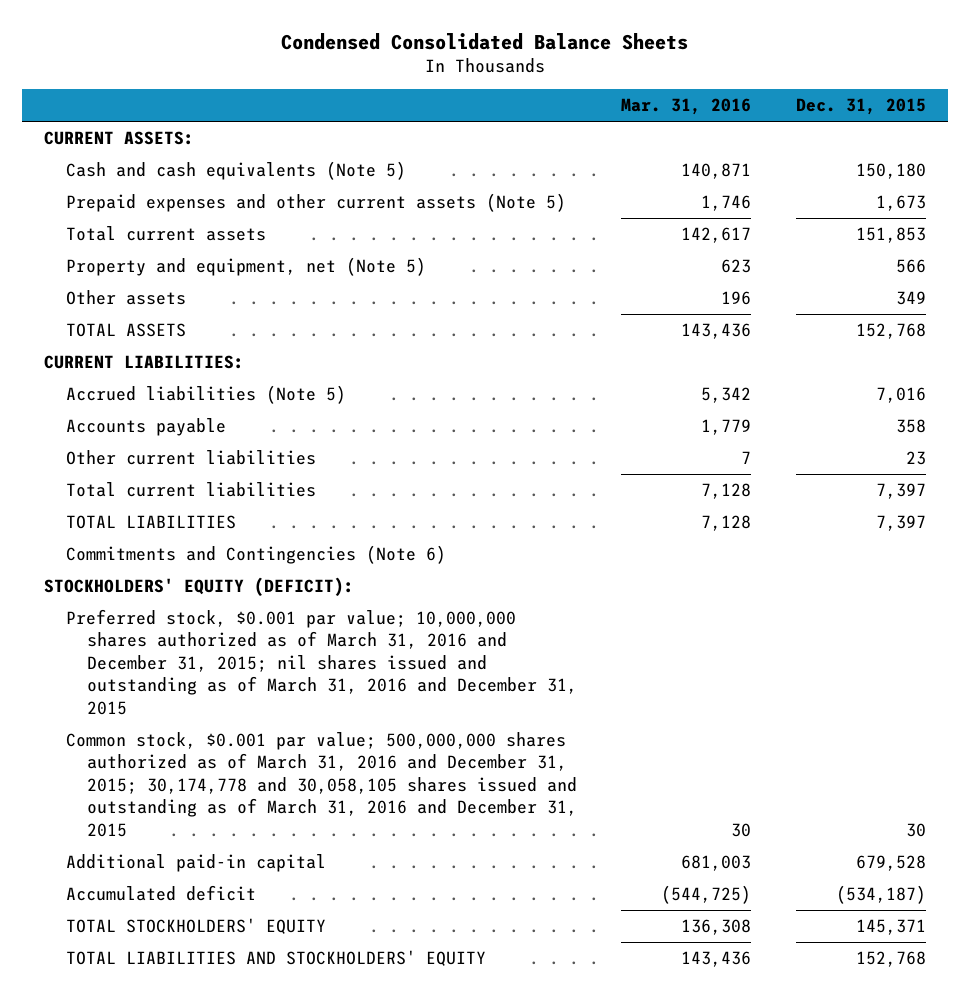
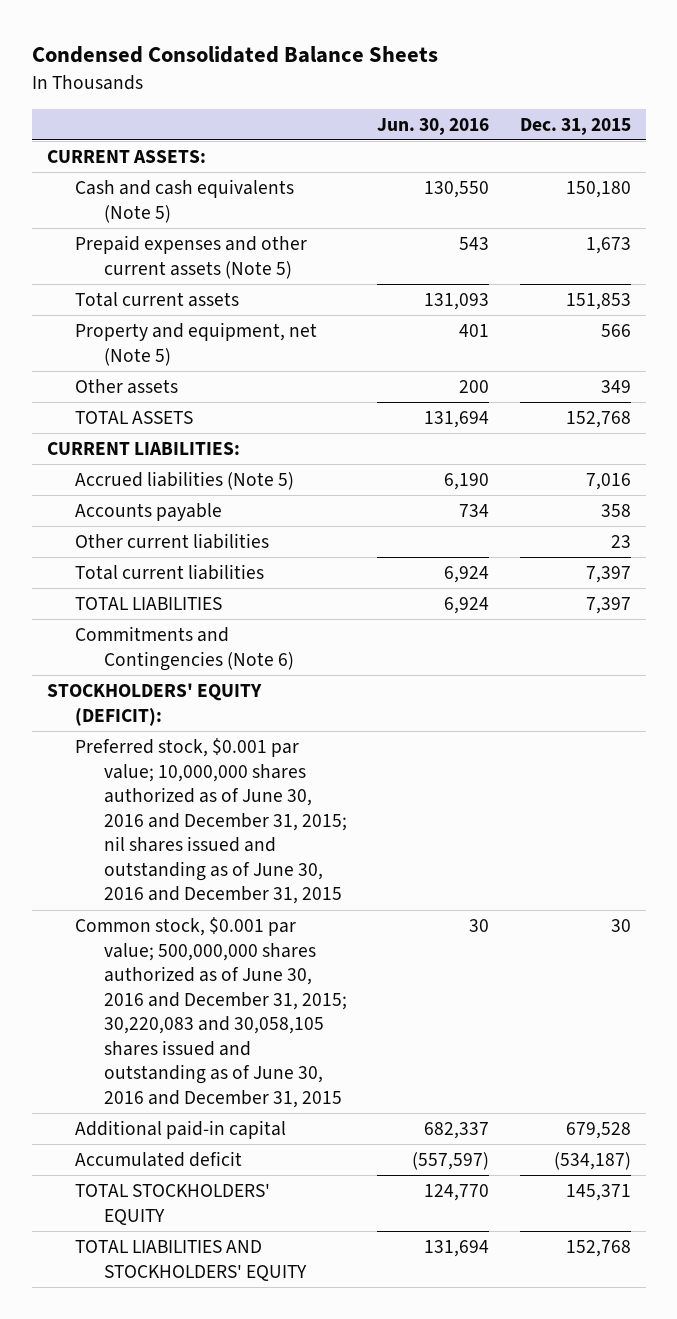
- | Mar. 31, 2016 | Dec. 31, 2015
+ | Jun. 30, 2016 | Dec. 31, 2015
- Preferred stock, $0.001 par value; 10,000,000 shares authorized as of March 31, 2016 and December 31, 2015; nil shares issued and outstanding as of March 31, 2016 and December 31, 2015
- Common stock, $0.001 par value; 500,000,000 shares authorized as of March 31, 2016 and December 31, 2015; 30,174,778 and 30,058,105 shares issued and outstanding as of March 31, 2016 and December 31, 2015 | 30 | 30
+ Preferred stock, $0.001 par value; 10,000,000 shares authorized as of June 30, 2016 and December 31, 2015; nil shares issued and outstanding as of June 30, 2016 and December 31, 2015
+ Common stock, $0.001 par value; 500,000,000 shares authorized as of June 30, 2016 and December 31, 2015; 30,220,083 and 30,058,105 shares issued and outstanding as of June 30, 2016 and December 31, 2015 | 30 | 30

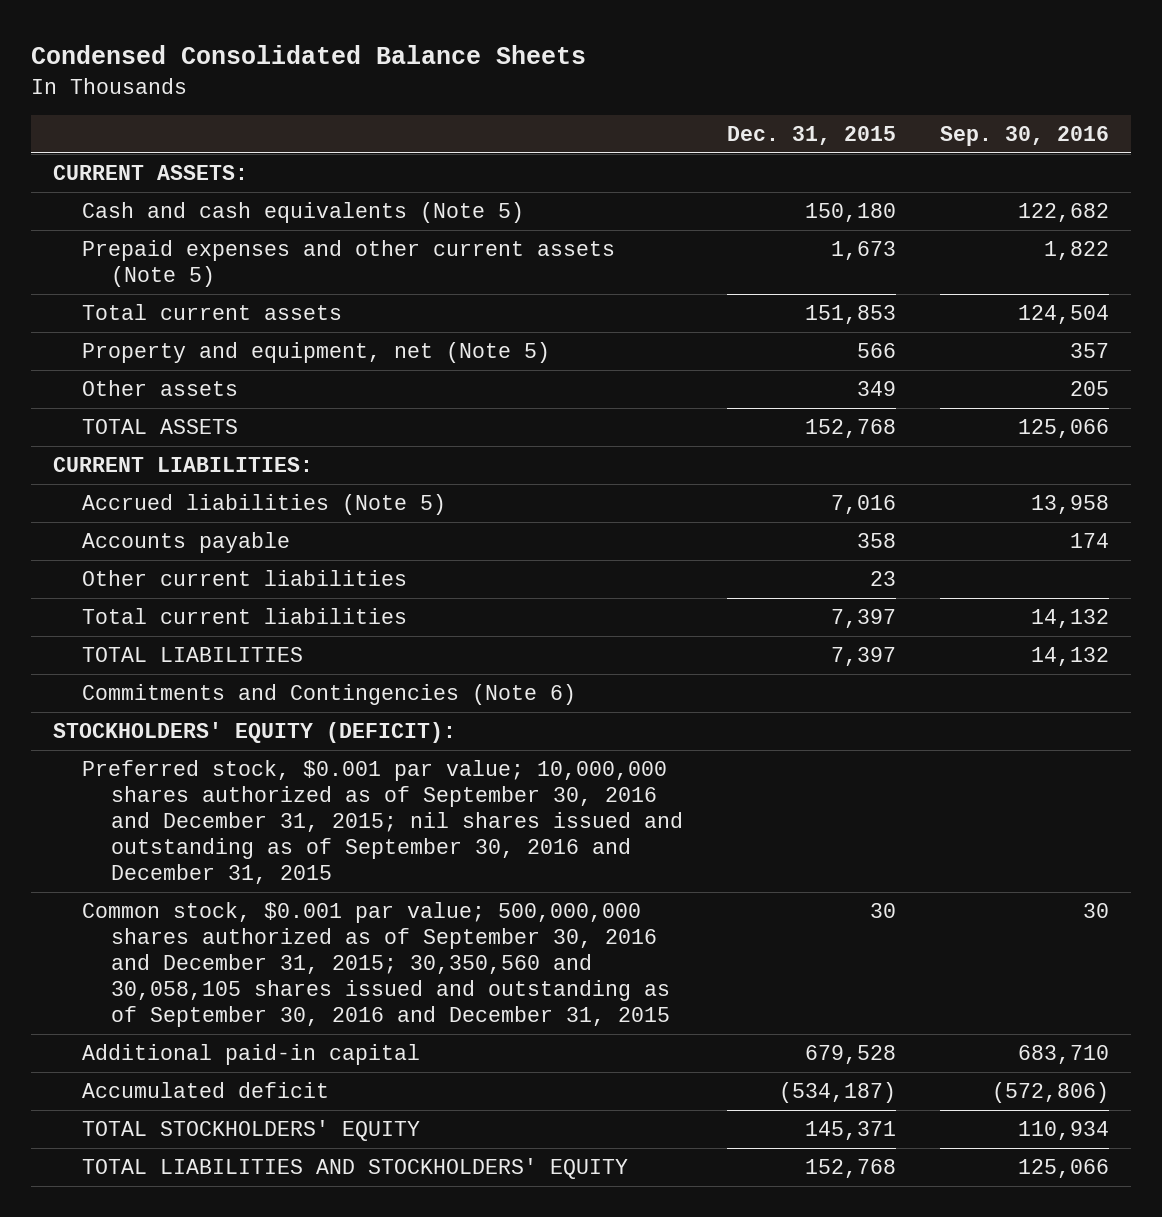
- | Jun. 30, 2016 | Dec. 31, 2015
+ | Dec. 31, 2015 | Sep. 30, 2016
- Preferred stock, $0.001 par value; 10,000,000 shares authorized as of June 30, 2016 and December 31, 2015; nil shares issued and outstanding as of June 30, 2016 and December 31, 2015
- Common stock, $0.001 par value; 500,000,000 shares authorized as of June 30, 2016 and December 31, 2015; 30,220,083 and 30,058,105 shares issued and outstanding as of June 30, 2016 and December 31, 2015 | 30 | 30
+ Preferred stock, $0.001 par value; 10,000,000 shares authorized as of September 30, 2016 and December 31, 2015; nil shares issued and outstanding as of September 30, 2016 and December 31, 2015
+ Common stock, $0.001 par value; 500,000,000 shares authorized as of September 30, 2016 and December 31, 2015; 30,350,560 and 30,058,105 shares issued and outstanding as of September 30, 2016 and December 31, 2015 | 30 | 30

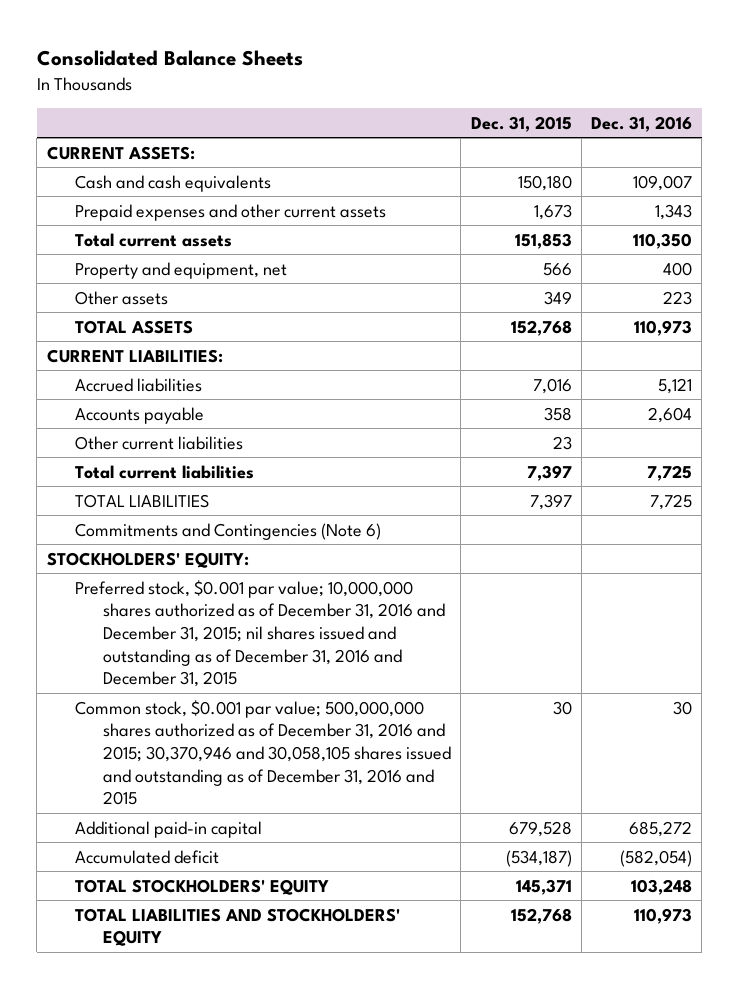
- Condensed Consolidated Balance Sheets
+ Consolidated Balance Sheets
- | Dec. 31, 2015 | Sep. 30, 2016
+ | Dec. 31, 2015 | Dec. 31, 2016
- Cash and cash equivalents (Note 5) | 150,180 | 122,682
- Prepaid expenses and other current assets (Note 5) | 1,673 | 1,822
+ Cash and cash equivalents | 150,180 | 109,007
+ Prepaid expenses and other current assets | 1,673 | 1,343
- Property and equipment, net (Note 5) | 566 | 357
+ Property and equipment, net | 566 | 400
- Accrued liabilities (Note 5) | 7,016 | 13,958
+ Accrued liabilities | 7,016 | 5,121
- STOCKHOLDERS' EQUITY (DEFICIT):
- Preferred stock, $0.001 par value; 10,000,000 shares authorized as of September 30, 2016 and December 31, 2015; nil shares issued and outstanding as of September 30, 2016 and December 31, 2015
- Common stock, $0.001 par value; 500,000,000 shares authorized as of September 30, 2016 and December 31, 2015; 30,350,560 and 30,058,105 shares issued and outstanding as of September 30, 2016 and December 31, 2015 | 30 | 30
+ STOCKHOLDERS' EQUITY:
+ Preferred stock, $0.001 par value; 10,000,000 shares authorized as of December 31, 2016 and December 31, 2015; nil shares issued and outstanding as of December 31, 2016 and December 31, 2015
+ Common stock, $0.001 par value; 500,000,000 shares authorized as of December 31, 2016 and 2015; 30,370,946 and 30,058,105 shares issued and outstanding as of December 31, 2016 and 2015 | 30 | 30

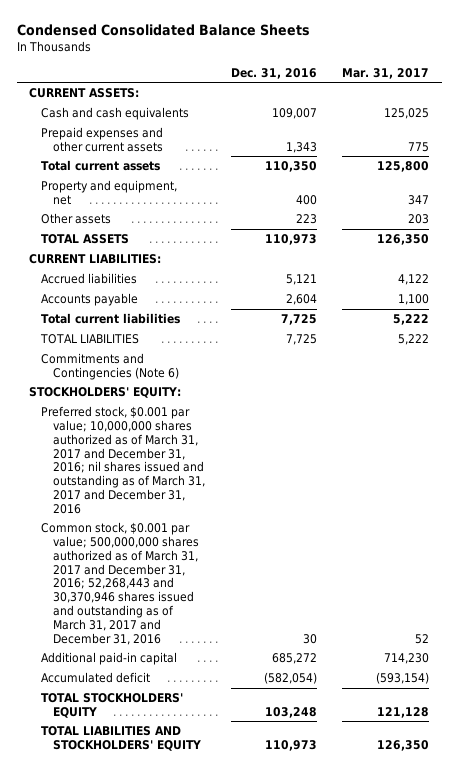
- Consolidated Balance Sheets
+ Condensed Consolidated Balance Sheets
- | Dec. 31, 2015 | Dec. 31, 2016
+ | Dec. 31, 2016 | Mar. 31, 2017
- Other current liabilities | 23 |
- Preferred stock, $0.001 par value; 10,000,000 shares authorized as of December 31, 2016 and December 31, 2015; nil shares issued and outstanding as of December 31, 2016 and December 31, 2015
- Common stock, $0.001 par value; 500,000,000 shares authorized as of December 31, 2016 and 2015; 30,370,946 and 30,058,105 shares issued and outstanding as of December 31, 2016 and 2015 | 30 | 30
+ Preferred stock, $0.001 par value; 10,000,000 shares authorized as of March 31, 2017 and December 31, 2016; nil shares issued and outstanding as of March 31, 2017 and December 31, 2016
+ Common stock, $0.001 par value; 500,000,000 shares authorized as of March 31, 2017 and December 31, 2016; 52,268,443 and 30,370,946 shares issued and outstanding as of March 31, 2017 and December 31, 2016 | 30 | 52

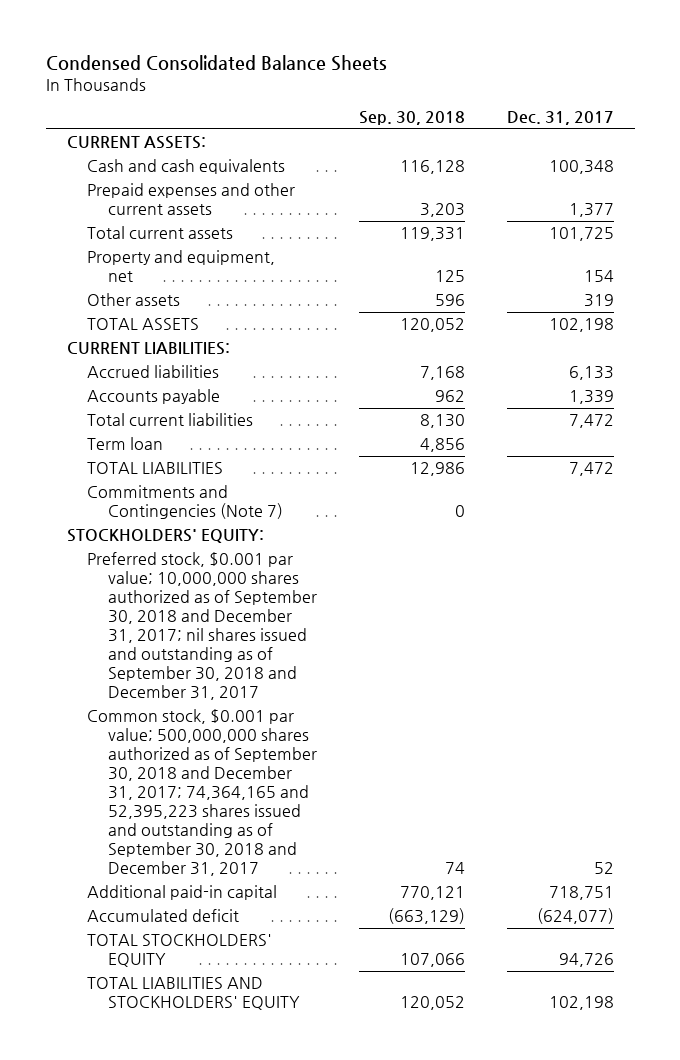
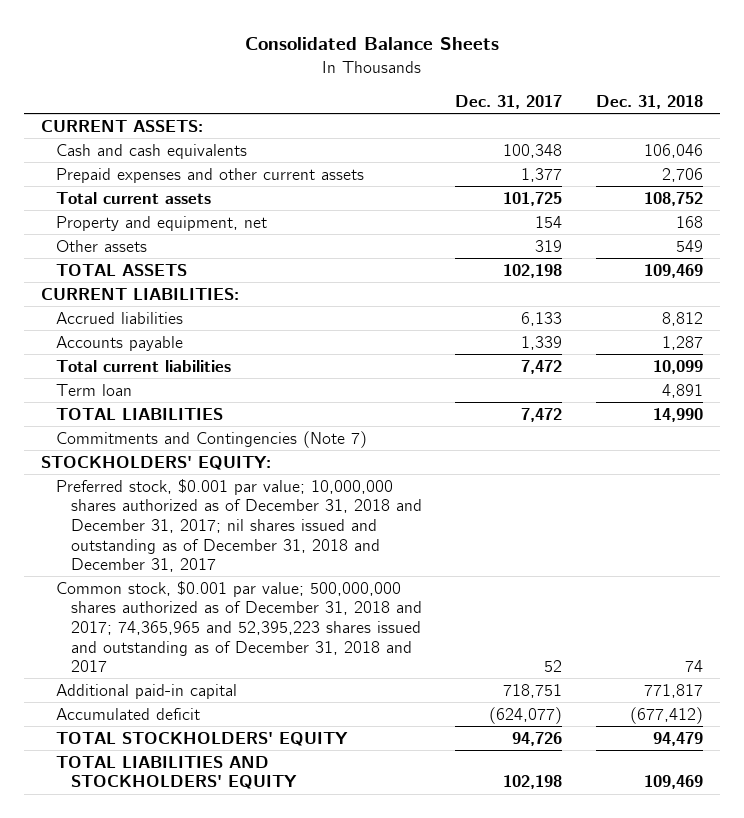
- Condensed Consolidated Balance Sheets
+ Consolidated Balance Sheets
- | Sep. 30, 2018 | Dec. 31, 2017
+ | Dec. 31, 2017 | Dec. 31, 2018
- Preferred stock, $0.001 par value; 10,000,000 shares authorized as of September 30, 2018 and December 31, 2017; nil shares issued and outstanding as of September 30, 2018 and December 31, 2017
- Common stock, $0.001 par value; 500,000,000 shares authorized as of September 30, 2018 and December 31, 2017; 74,364,165 and 52,395,223 shares issued and outstanding as of September 30, 2018 and December 31, 2017 | 74 | 52
+ Preferred stock, $0.001 par value; 10,000,000 shares authorized as of December 31, 2018 and December 31, 2017; nil shares issued and outstanding as of December 31, 2018 and December 31, 2017
+ Common stock, $0.001 par value; 500,000,000 shares authorized as of December 31, 2018 and 2017; 74,365,965 and 52,395,223 shares issued and outstanding as of December 31, 2018 and 2017 | 52 | 74

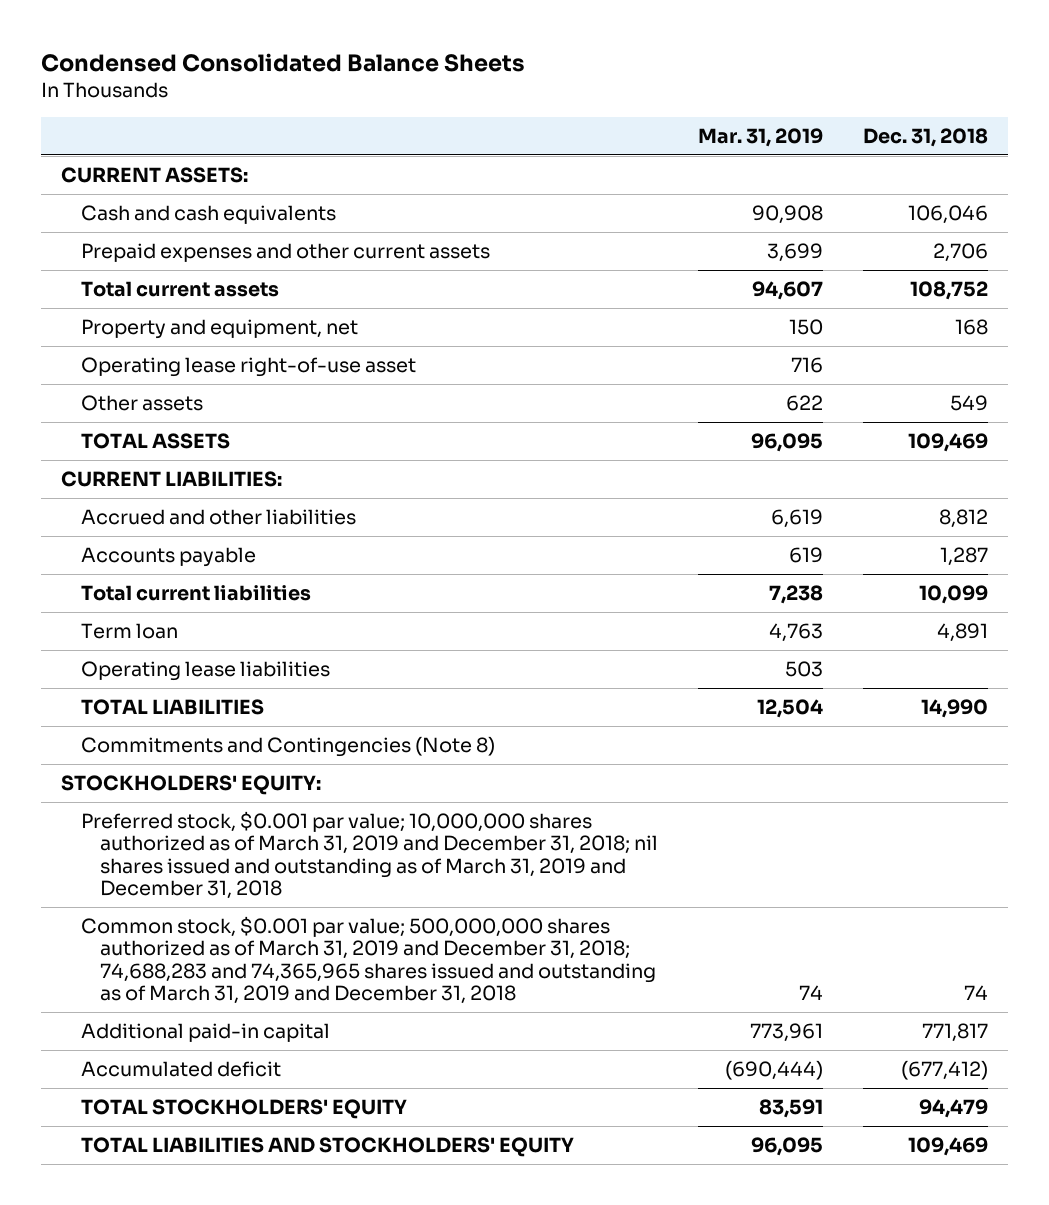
- Consolidated Balance Sheets
+ Condensed Consolidated Balance Sheets
- | Dec. 31, 2017 | Dec. 31, 2018
+ | Mar. 31, 2019 | Dec. 31, 2018
+ Operating lease right-of-use asset | 716 |
- Accrued liabilities | 6,133 | 8,812
+ Accrued and other liabilities | 6,619 | 8,812
+ Operating lease liabilities | 503 |
- Commitments and Contingencies (Note 7)
+ Commitments and Contingencies (Note 8)
- Preferred stock, $0.001 par value; 10,000,000 shares authorized as of December 31, 2018 and December 31, 2017; nil shares issued and outstanding as of December 31, 2018 and December 31, 2017
- Common stock, $0.001 par value; 500,000,000 shares authorized as of December 31, 2018 and 2017; 74,365,965 and 52,395,223 shares issued and outstanding as of December 31, 2018 and 2017 | 52 | 74
+ Preferred stock, $0.001 par value; 10,000,000 shares authorized as of March 31, 2019 and December 31, 2018; nil shares issued and outstanding as of March 31, 2019 and December 31, 2018
+ Common stock, $0.001 par value; 500,000,000 shares authorized as of March 31, 2019 and December 31, 2018; 74,688,283 and 74,365,965 shares issued and outstanding as of March 31, 2019 and December 31, 2018 | 74 | 74

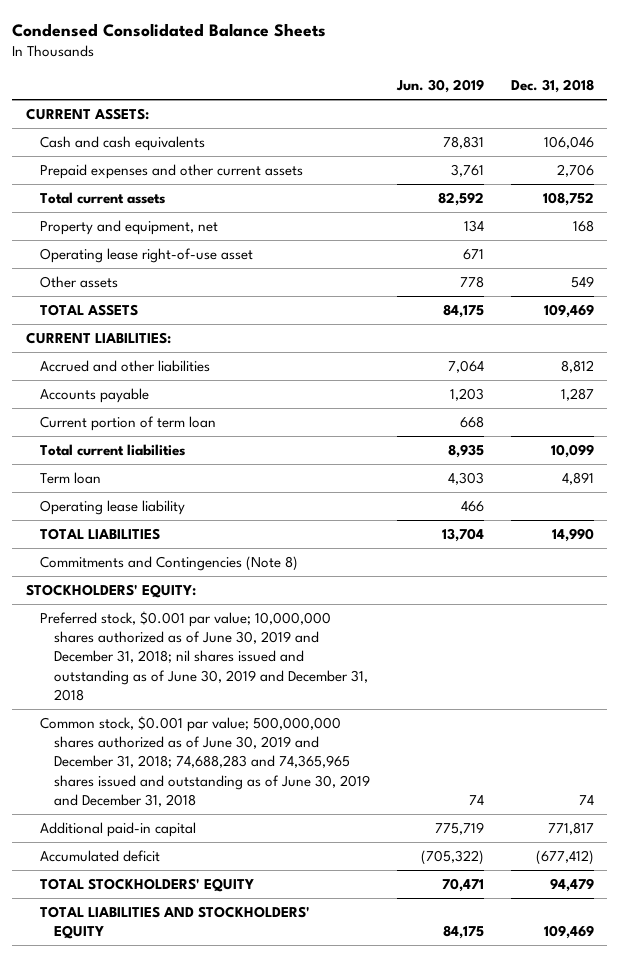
- | Mar. 31, 2019 | Dec. 31, 2018
+ | Jun. 30, 2019 | Dec. 31, 2018
+ Current portion of term loan | 668 |
- Operating lease liabilities | 503 |
+ Operating lease liability | 466 |
- Preferred stock, $0.001 par value; 10,000,000 shares authorized as of March 31, 2019 and December 31, 2018; nil shares issued and outstanding as of March 31, 2019 and December 31, 2018
- Common stock, $0.001 par value; 500,000,000 shares authorized as of March 31, 2019 and December 31, 2018; 74,688,283 and 74,365,965 shares issued and outstanding as of March 31, 2019 and December 31, 2018 | 74 | 74
+ Preferred stock, $0.001 par value; 10,000,000 shares authorized as of June 30, 2019 and December 31, 2018; nil shares issued and outstanding as of June 30, 2019 and December 31, 2018
+ Common stock, $0.001 par value; 500,000,000 shares authorized as of June 30, 2019 and December 31, 2018; 74,688,283 and 74,365,965 shares issued and outstanding as of June 30, 2019 and December 31, 2018 | 74 | 74

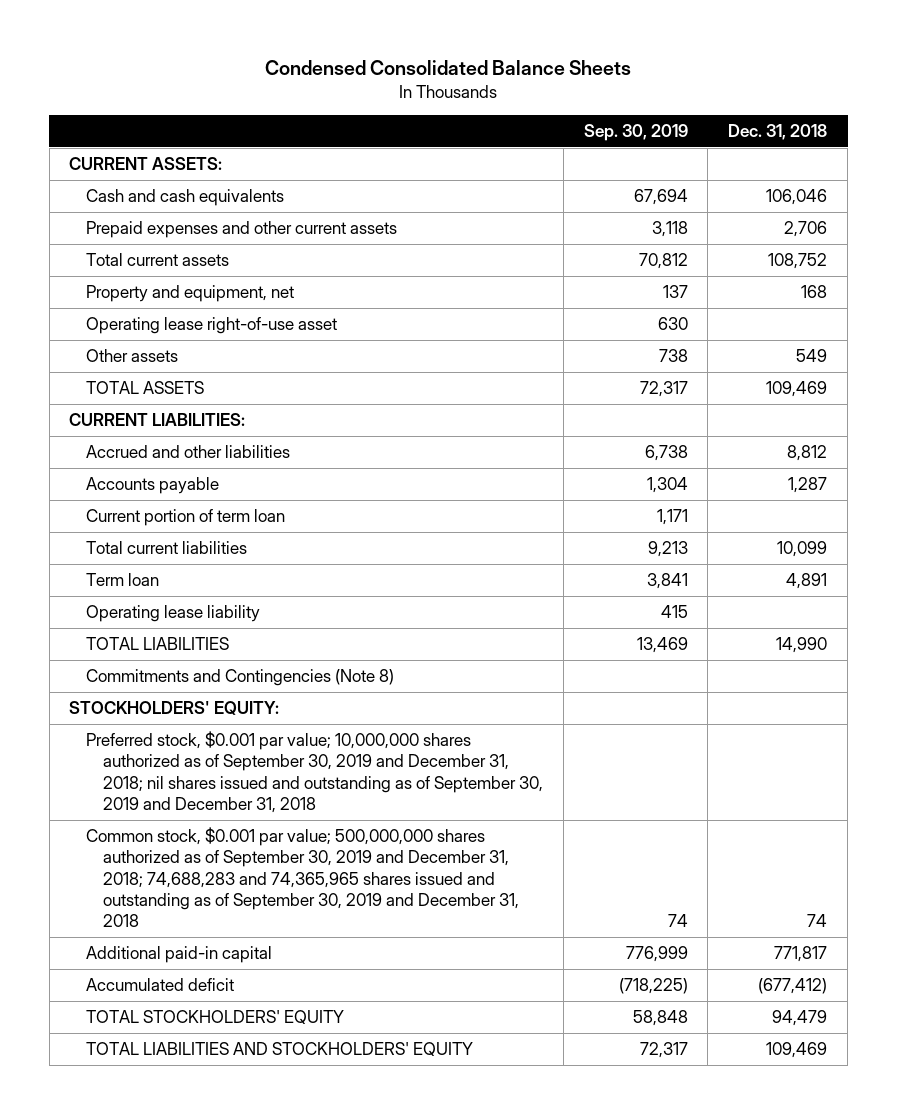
- | Jun. 30, 2019 | Dec. 31, 2018
+ | Sep. 30, 2019 | Dec. 31, 2018
- Preferred stock, $0.001 par value; 10,000,000 shares authorized as of June 30, 2019 and December 31, 2018; nil shares issued and outstanding as of June 30, 2019 and December 31, 2018
- Common stock, $0.001 par value; 500,000,000 shares authorized as of June 30, 2019 and December 31, 2018; 74,688,283 and 74,365,965 shares issued and outstanding as of June 30, 2019 and December 31, 2018 | 74 | 74
+ Preferred stock, $0.001 par value; 10,000,000 shares authorized as of September 30, 2019 and December 31, 2018; nil shares issued and outstanding as of September 30, 2019 and December 31, 2018
+ Common stock, $0.001 par value; 500,000,000 shares authorized as of September 30, 2019 and December 31, 2018; 74,688,283 and 74,365,965 shares issued and outstanding as of September 30, 2019 and December 31, 2018 | 74 | 74

